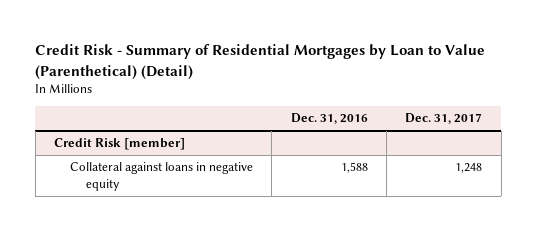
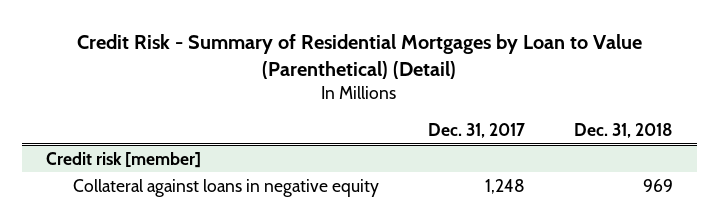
- | Dec. 31, 2016 | Dec. 31, 2017
+ | Dec. 31, 2017 | Dec. 31, 2018
- Credit Risk [member]
+ Credit risk [member]

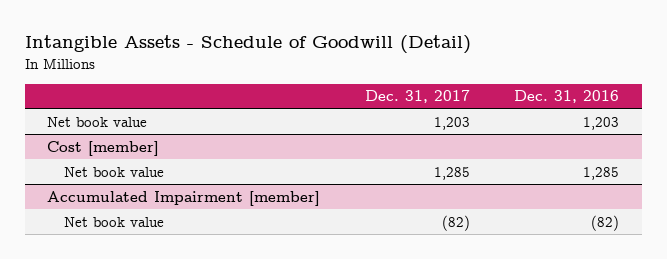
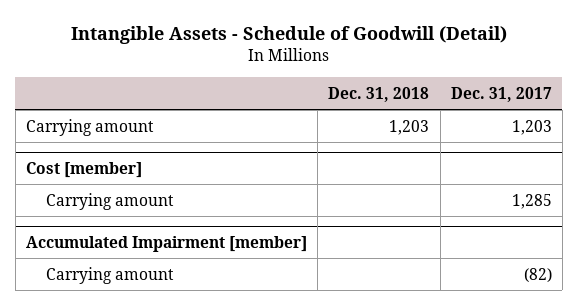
- | Dec. 31, 2017 | Dec. 31, 2016
+ | Dec. 31, 2018 | Dec. 31, 2017
- Net book value | 1,203 | 1,203
+ Carrying amount | 1,203 | 1,203
@ Cost [member]
- Net book value | 1,285 | 1,285
+ Carrying amount | | 1,285
@ Accumulated Impairment [member]
- Net book value | (82) | (82)
+ Carrying amount | | (82)

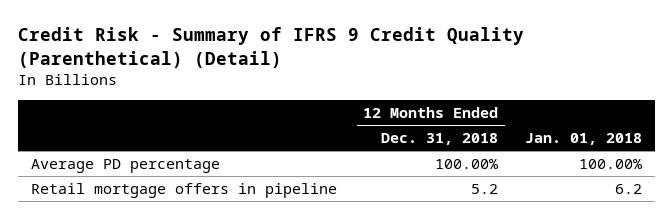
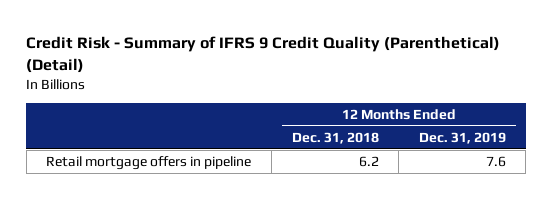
- | 12 Months Ended Dec. 31, 2018 | Jan. 01, 2018
+ | 12 Months Ended Dec. 31, 2018 | 12 Months Ended Dec. 31, 2019
- Average PD percentage | 100.00% | 100.00%
- Retail mortgage offers in pipeline | 5.2 | 6.2
+ Retail mortgage offers in pipeline | 6.2 | 7.6

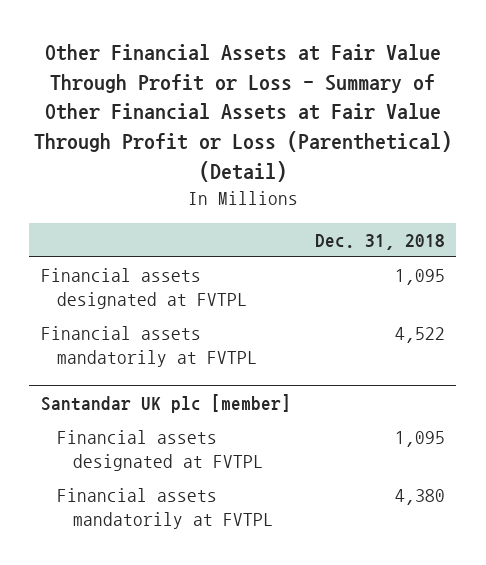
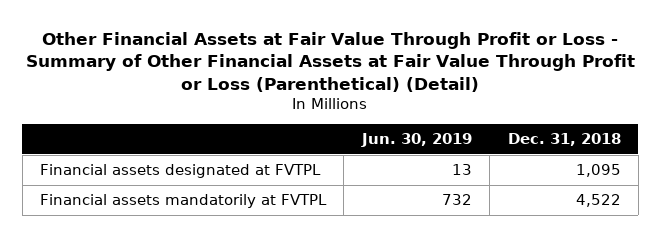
- | Dec. 31, 2018
+ | Jun. 30, 2019 | Dec. 31, 2018
- Santandar UK plc [member]
- Financial assets designated at FVTPL | 1,095
- Financial assets mandatorily at FVTPL | 4,380

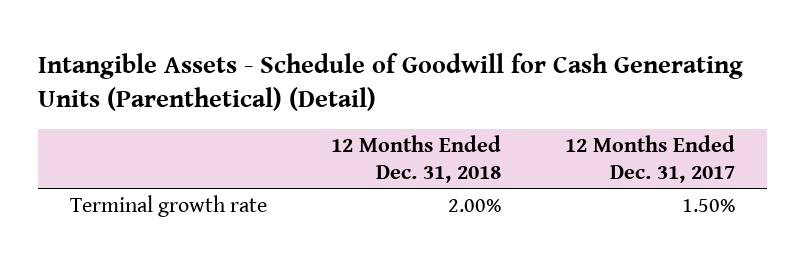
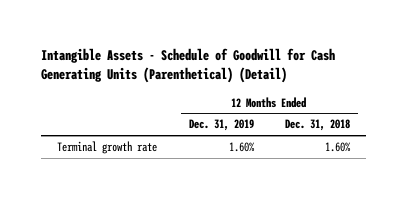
- | 12 Months Ended Dec. 31, 2018 | 12 Months Ended Dec. 31, 2017
+ | 12 Months Ended Dec. 31, 2019 | 12 Months Ended Dec. 31, 2018
- Terminal growth rate | 2.00% | 1.50%
+ Terminal growth rate | 1.60% | 1.60%

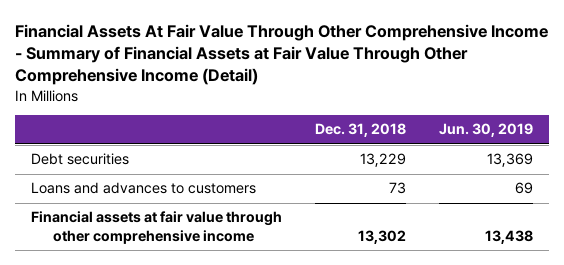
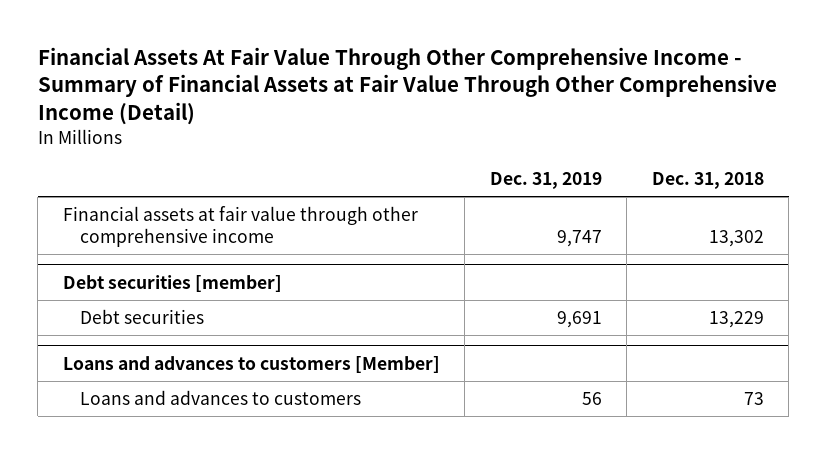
- | Dec. 31, 2018 | Jun. 30, 2019
+ | Dec. 31, 2019 | Dec. 31, 2018
moved up: Financial assets at fair value through other comprehensive income | 9,747 | 13,302
+ Debt securities [member]
+ Loans and advances to customers [Member]

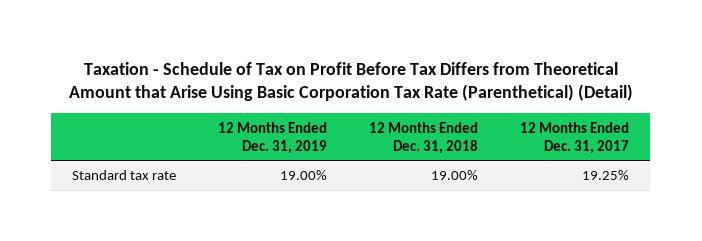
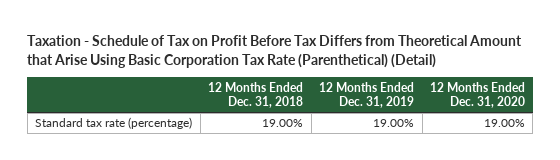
- | 12 Months Ended Dec. 31, 2019 | 12 Months Ended Dec. 31, 2018 | 12 Months Ended Dec. 31, 2017
+ | 12 Months Ended Dec. 31, 2018 | 12 Months Ended Dec. 31, 2019 | 12 Months Ended Dec. 31, 2020
- Standard tax rate | 19.00% | 19.00% | 19.25%
+ Standard tax rate (percentage) | 19.00% | 19.00% | 19.00%

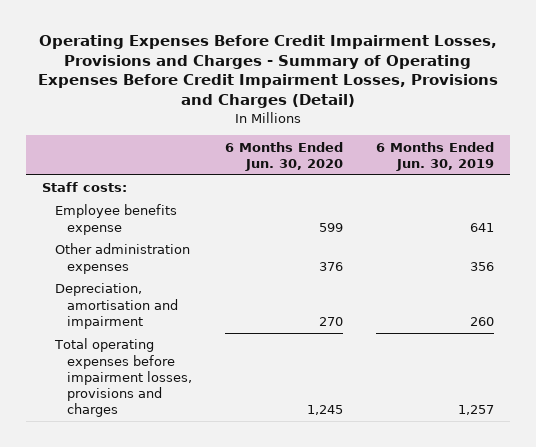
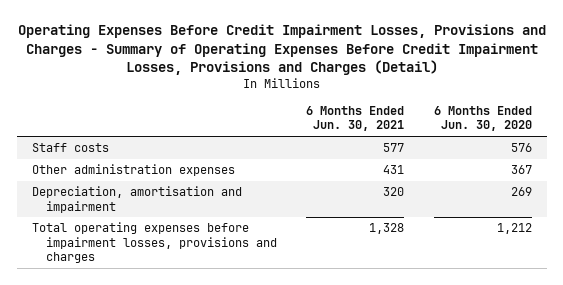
- | 6 Months Ended Jun. 30, 2020 | 6 Months Ended Jun. 30, 2019
+ | 6 Months Ended Jun. 30, 2021 | 6 Months Ended Jun. 30, 2020
- Staff costs:
- Employee benefits expense | 599 | 641
- Other administration expenses | 376 | 356
- Depreciation, amortisation and impairment | 270 | 260
- Total operating expenses before impairment losses, provisions and charges | 1,245 | 1,257
+ Staff costs | 577 | 576
+ Other administration expenses | 431 | 367
+ Depreciation, amortisation and impairment | 320 | 269
+ Total operating expenses before impairment losses, provisions and charges | 1,328 | 1,212

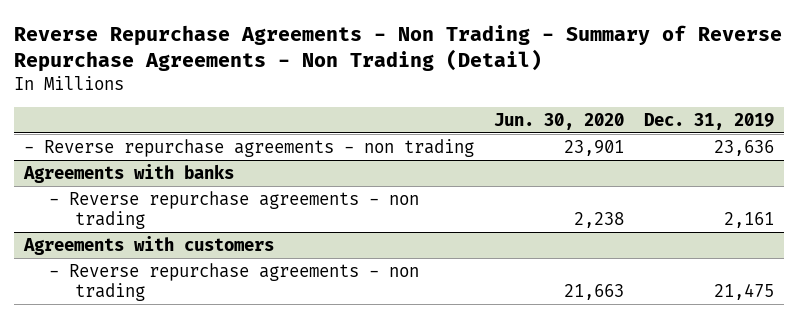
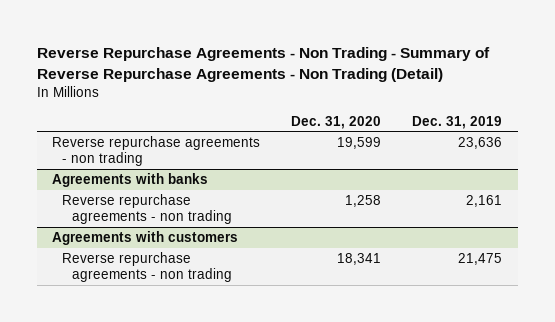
- | Jun. 30, 2020 | Dec. 31, 2019
+ | Dec. 31, 2020 | Dec. 31, 2019
- - Reverse repurchase agreements - non trading | 23,901 | 23,636
+ Reverse repurchase agreements - non trading | 19,599 | 23,636
@ Agreements with banks
- - Reverse repurchase agreements - non trading | 2,238 | 2,161
+ Reverse repurchase agreements - non trading | 1,258 | 2,161
@ Agreements with customers
- - Reverse repurchase agreements - non trading | 21,663 | 21,475
+ Reverse repurchase agreements - non trading | 18,341 | 21,475

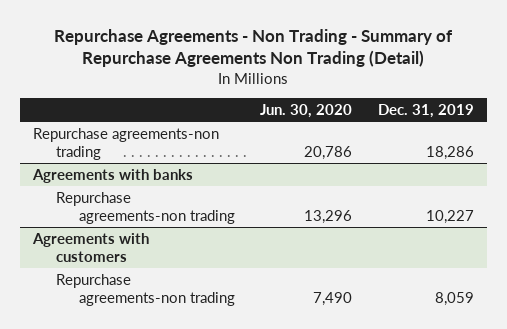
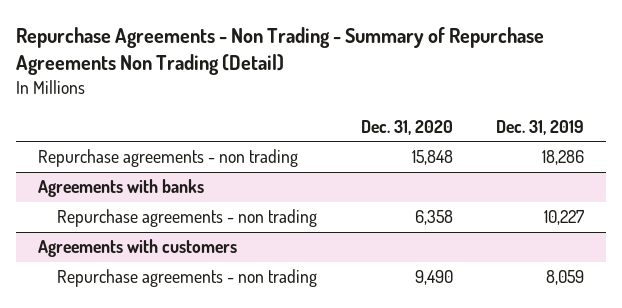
- | Jun. 30, 2020 | Dec. 31, 2019
+ | Dec. 31, 2020 | Dec. 31, 2019
- Repurchase agreements-non trading | 20,786 | 18,286
+ Repurchase agreements - non trading | 15,848 | 18,286
@ Agreements with banks
- Repurchase agreements-non trading | 13,296 | 10,227
+ Repurchase agreements - non trading | 6,358 | 10,227
@ Agreements with customers
- Repurchase agreements-non trading | 7,490 | 8,059
+ Repurchase agreements - non trading | 9,490 | 8,059

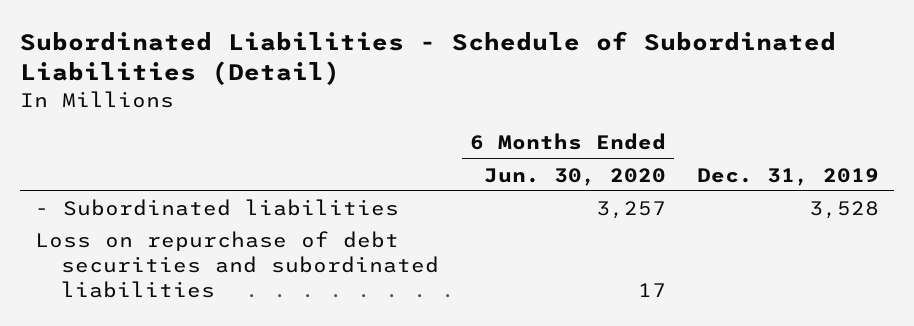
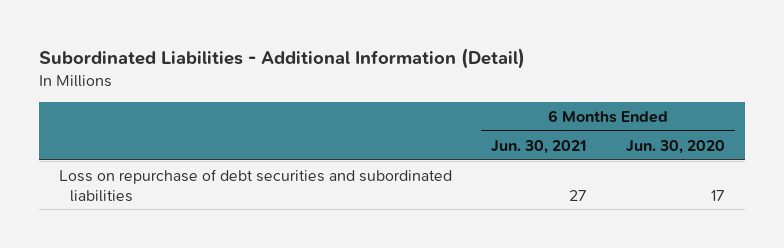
- Subordinated Liabilities - Schedule of Subordinated Liabilities (Detail)
+ Subordinated Liabilities - Additional Information (Detail)
- | 6 Months Ended Jun. 30, 2020 | Dec. 31, 2019
+ | 6 Months Ended Jun. 30, 2021 | 6 Months Ended Jun. 30, 2020
- - Subordinated liabilities | 3,257 | 3,528

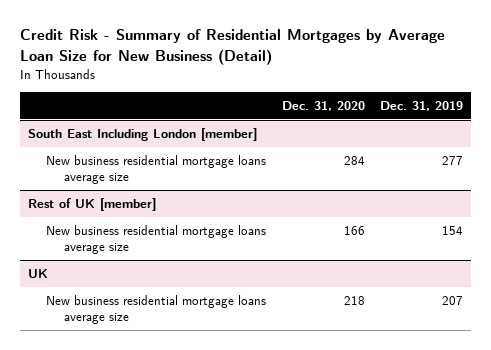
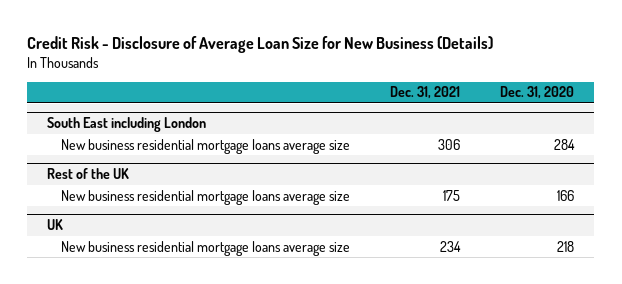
- Credit Risk - Summary of Residential Mortgages by Average Loan Size for New Business (Detail)
+ Credit Risk - Disclosure of Average Loan Size for New Business (Details)
- | Dec. 31, 2020 | Dec. 31, 2019
+ | Dec. 31, 2021 | Dec. 31, 2020
- South East Including London [member]
+ South East including London
- Rest of UK [member]
+ Rest of the UK

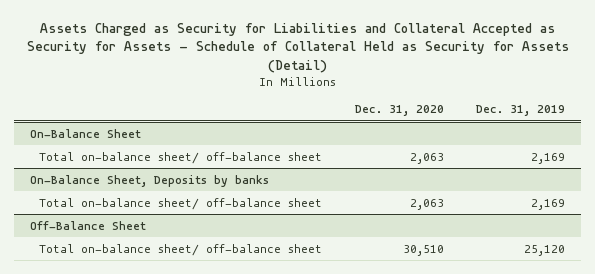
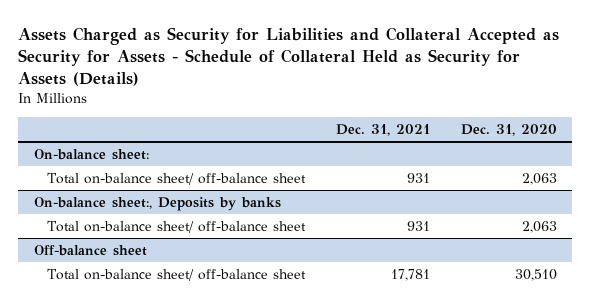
- Assets Charged as Security for Liabilities and Collateral Accepted as Security for Assets - Schedule of Collateral Held as Security for Assets (Detail)
+ Assets Charged as Security for Liabilities and Collateral Accepted as Security for Assets - Schedule of Collateral Held as Security for Assets (Details)
- | Dec. 31, 2020 | Dec. 31, 2019
+ | Dec. 31, 2021 | Dec. 31, 2020
- On-Balance Sheet
+ On-balance sheet:
- On-Balance Sheet, Deposits by banks
+ On-balance sheet:, Deposits by banks
- Off-Balance Sheet
+ Off-balance sheet

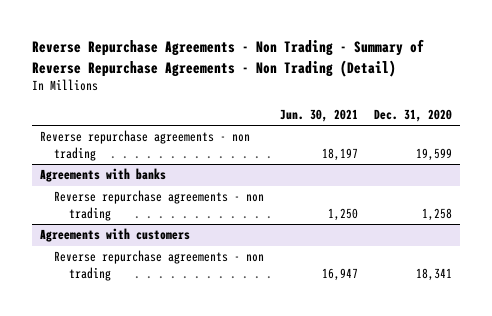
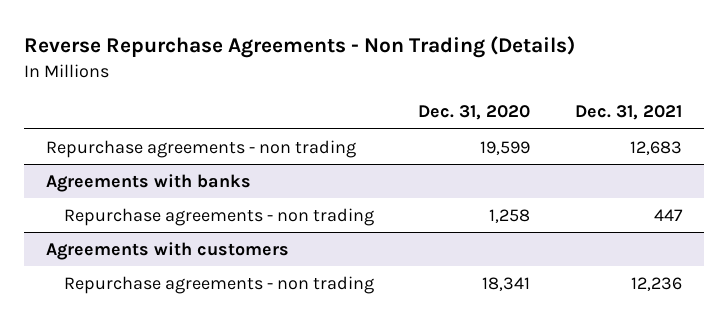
- Reverse Repurchase Agreements - Non Trading - Summary of Reverse Repurchase Agreements - Non Trading (Detail)
+ Reverse Repurchase Agreements - Non Trading (Details)
- | Jun. 30, 2021 | Dec. 31, 2020
+ | Dec. 31, 2020 | Dec. 31, 2021
- Reverse repurchase agreements - non trading | 18,197 | 19,599
+ Repurchase agreements - non trading | 19,599 | 12,683
@ Agreements with banks
- Reverse repurchase agreements - non trading | 1,250 | 1,258
+ Repurchase agreements - non trading | 1,258 | 447
@ Agreements with customers
- Reverse repurchase agreements - non trading | 16,947 | 18,341
+ Repurchase agreements - non trading | 18,341 | 12,236

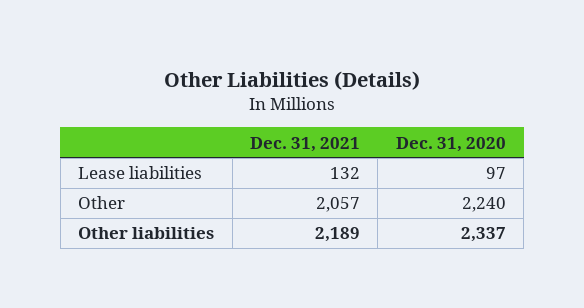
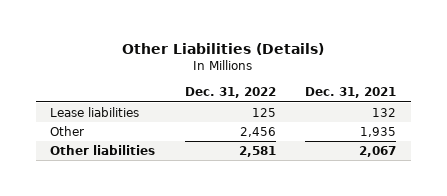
- | Dec. 31, 2021 | Dec. 31, 2020
+ | Dec. 31, 2022 | Dec. 31, 2021
- Other | 2,057 | 2,240
- Other liabilities | 2,189 | 2,337
+ Other | 2,456 | 1,935
+ Other liabilities | 2,581 | 2,067

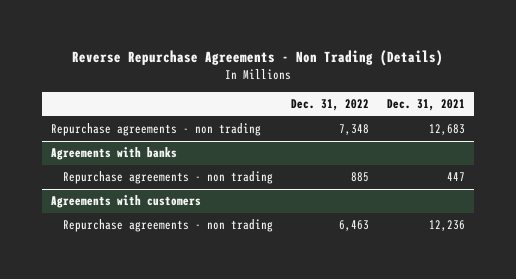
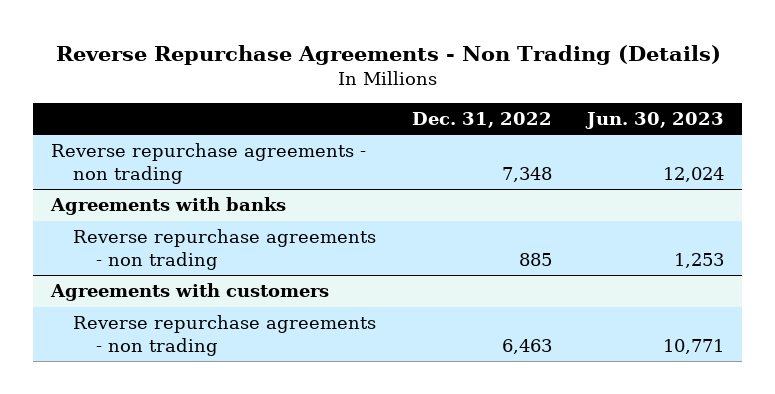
- | Dec. 31, 2022 | Dec. 31, 2021
+ | Dec. 31, 2022 | Jun. 30, 2023
- Repurchase agreements - non trading | 7,348 | 12,683
+ Reverse repurchase agreements - non trading | 7,348 | 12,024
@ Agreements with banks
- Repurchase agreements - non trading | 885 | 447
+ Reverse repurchase agreements - non trading | 885 | 1,253
@ Agreements with customers
- Repurchase agreements - non trading | 6,463 | 12,236
+ Reverse repurchase agreements - non trading | 6,463 | 10,771

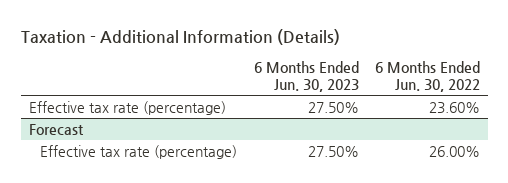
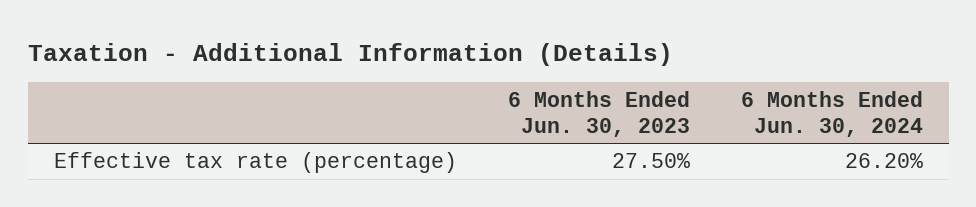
- | 6 Months Ended Jun. 30, 2023 | 6 Months Ended Jun. 30, 2022
+ | 6 Months Ended Jun. 30, 2023 | 6 Months Ended Jun. 30, 2024
- Forecast
- Effective tax rate (percentage) | 27.50% | 26.00%

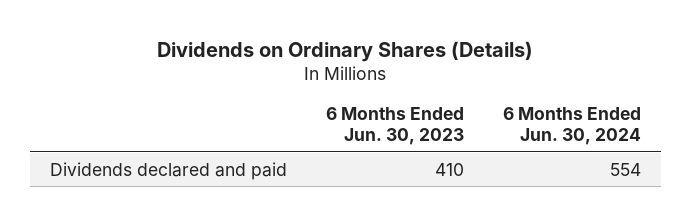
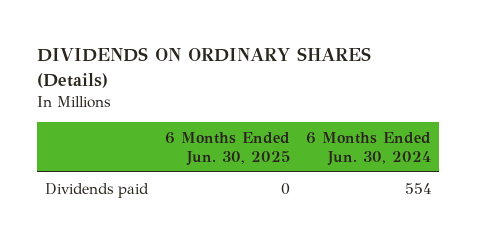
- Dividends on Ordinary Shares (Details)
+ DIVIDENDS ON ORDINARY SHARES (Details)
- | 6 Months Ended Jun. 30, 2023 | 6 Months Ended Jun. 30, 2024
+ | 6 Months Ended Jun. 30, 2025 | 6 Months Ended Jun. 30, 2024
- Dividends declared and paid | 410 | 554
+ Dividends paid | 0 | 554

